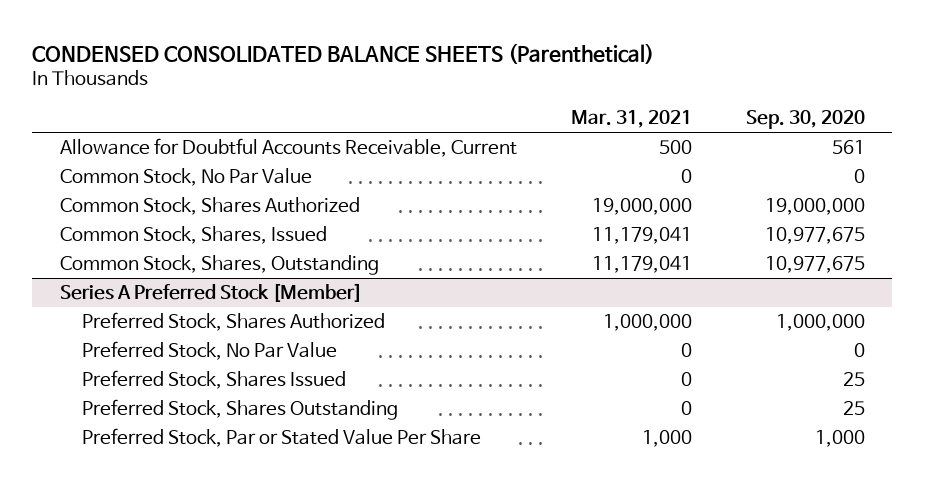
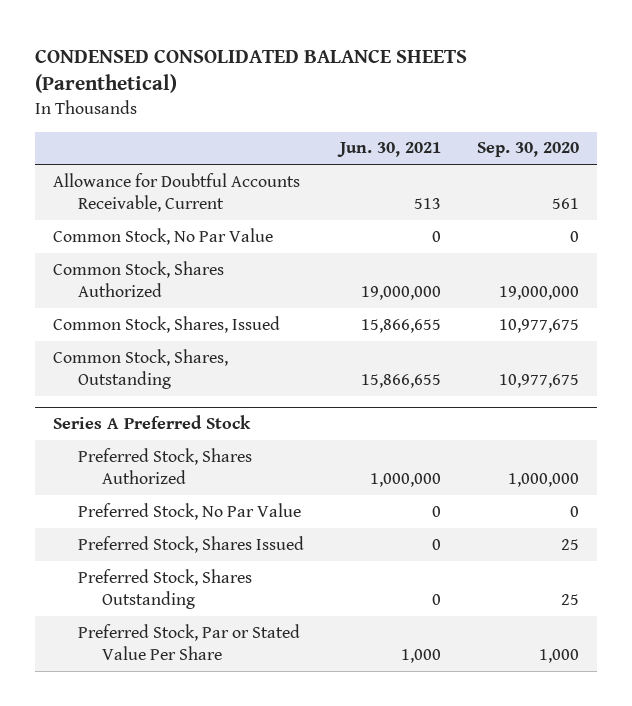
- | Mar. 31, 2021 | Sep. 30, 2020
+ | Jun. 30, 2021 | Sep. 30, 2020
- Series A Preferred Stock [Member]
+ Series A Preferred Stock

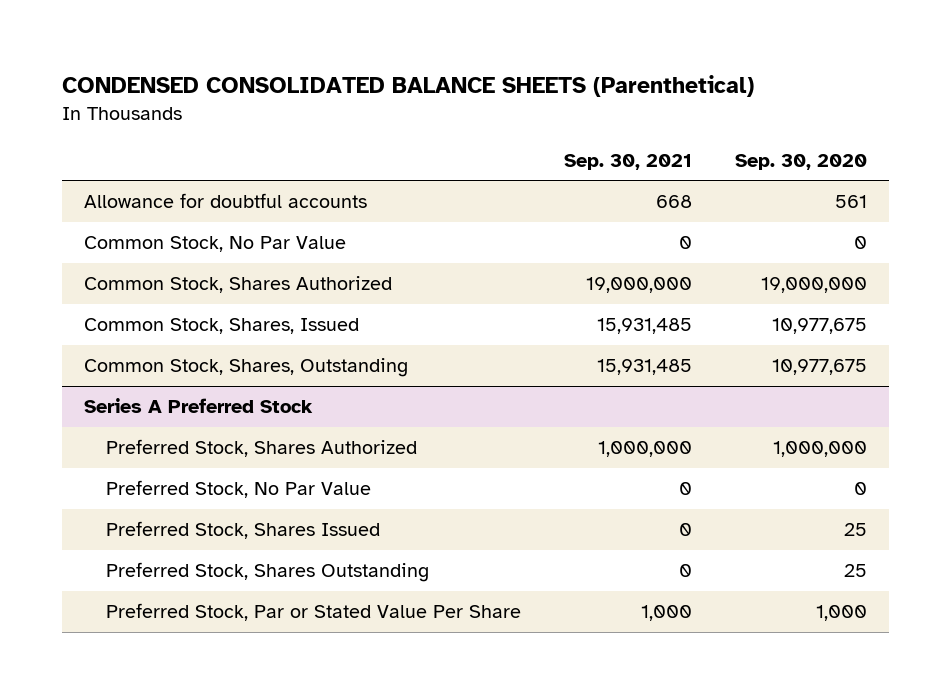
- | Jun. 30, 2021 | Sep. 30, 2020
+ | Sep. 30, 2021 | Sep. 30, 2020
- Allowance for Doubtful Accounts Receivable, Current | 513 | 561
+ Allowance for doubtful accounts | 668 | 561

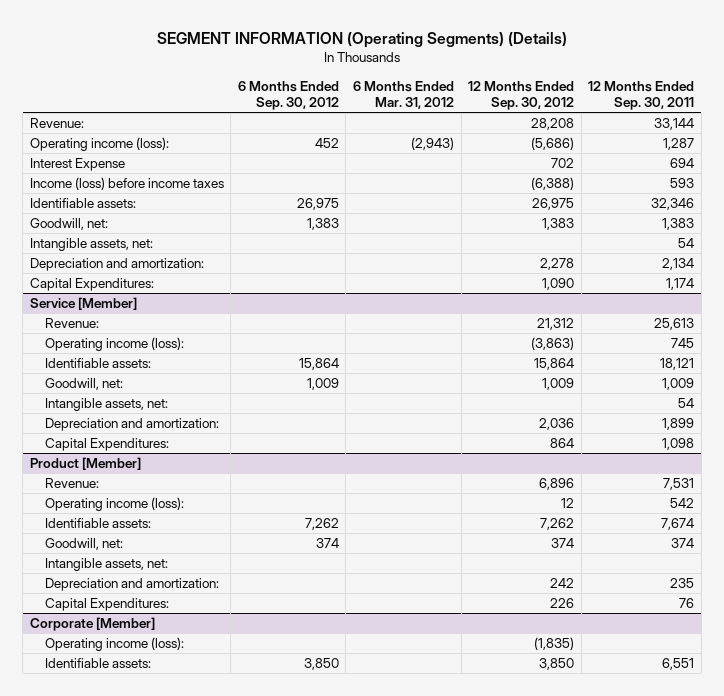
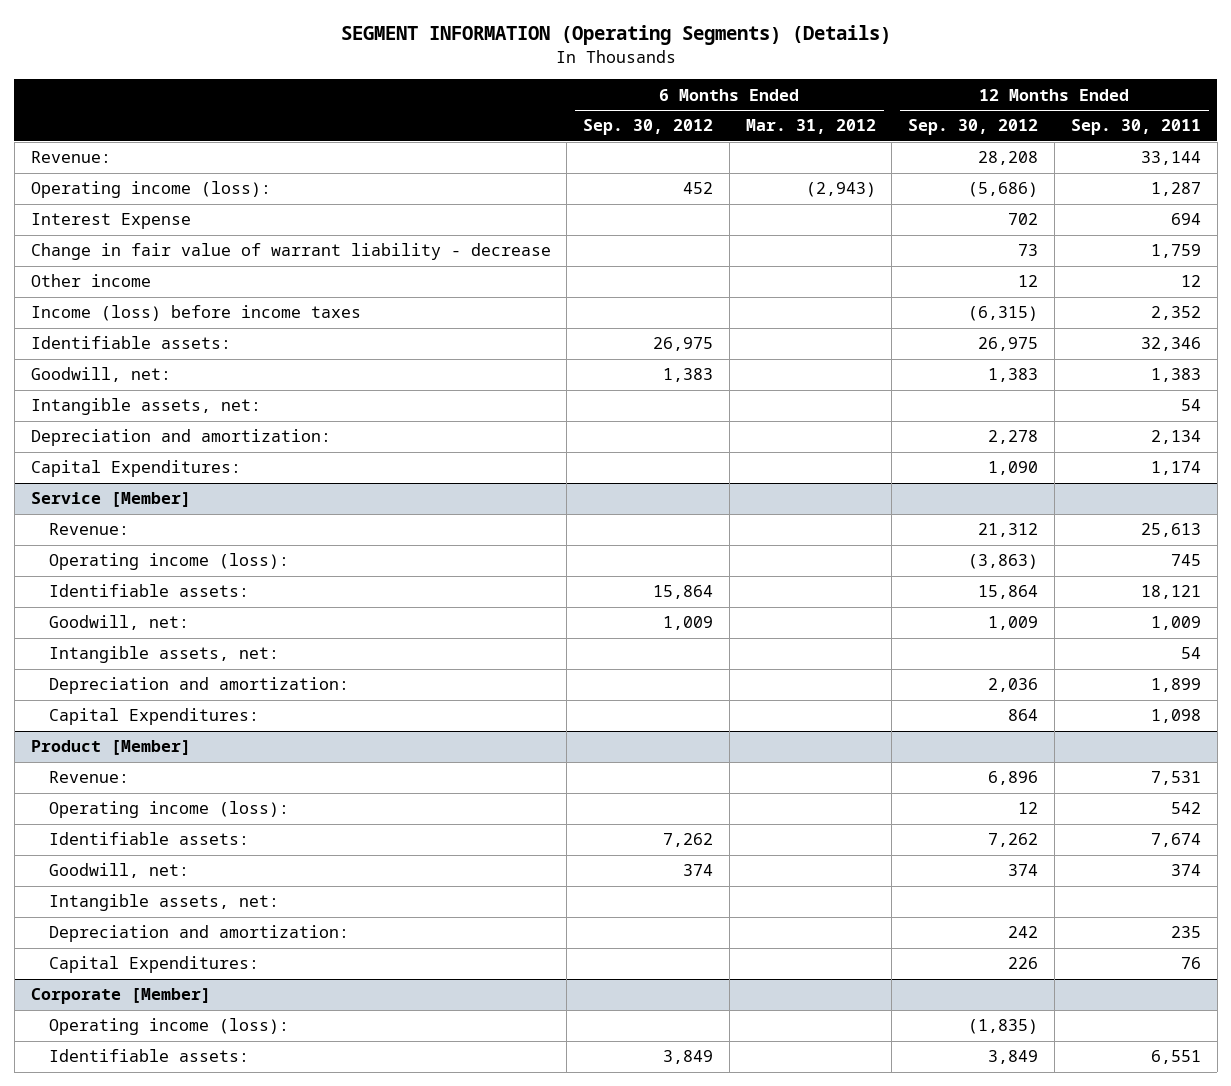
- Income (loss) before income taxes | | | (6,388) | 593
+ Change in fair value of warrant liability - decrease | | | 73 | 1,759
+ Other income | | | 12 | 12
+ Income (loss) before income taxes | | | (6,315) | 2,352
@ Corporate [Member]
- Identifiable assets: | 3,850 | | 3,850 | 6,551
+ Identifiable assets: | 3,849 | | 3,849 | 6,551

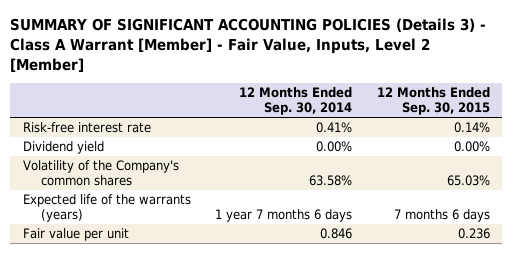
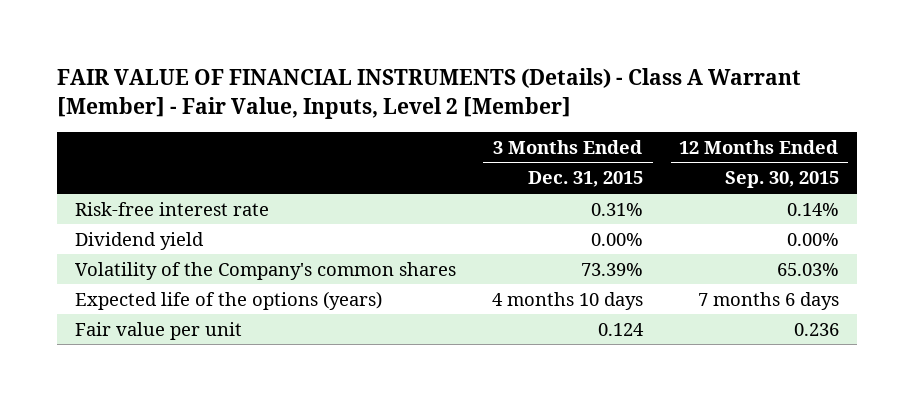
- SUMMARY OF SIGNIFICANT ACCOUNTING POLICIES (Details 3) - Class A Warrant [Member] - Fair Value, Inputs, Level 2 [Member]
+ FAIR VALUE OF FINANCIAL INSTRUMENTS (Details) - Class A Warrant [Member] - Fair Value, Inputs, Level 2 [Member]
- | 12 Months Ended Sep. 30, 2014 | 12 Months Ended Sep. 30, 2015
+ | 3 Months Ended Dec. 31, 2015 | 12 Months Ended Sep. 30, 2015
- Expected life of the warrants (years) | 1 year 7 months 6 days | 7 months 6 days
+ Expected life of the options (years) | 4 months 10 days | 7 months 6 days

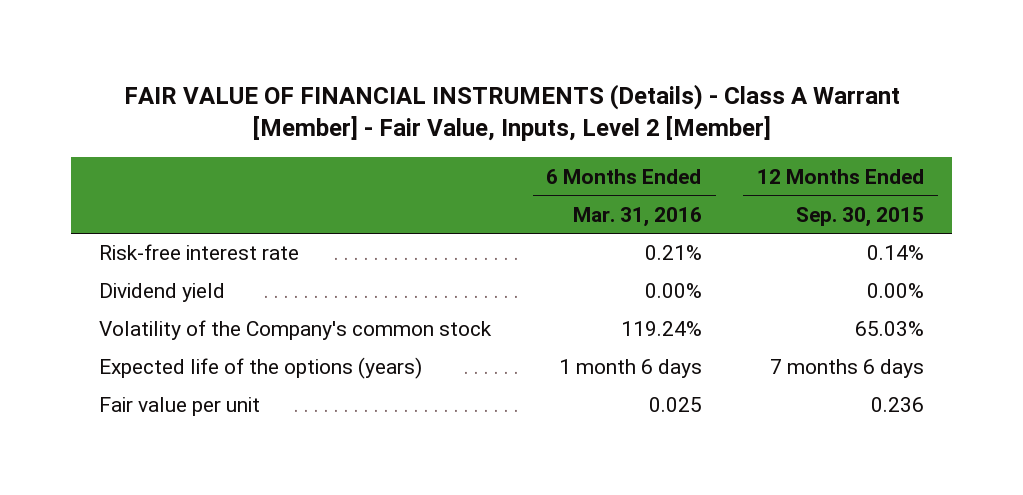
- | 3 Months Ended Dec. 31, 2015 | 12 Months Ended Sep. 30, 2015
+ | 6 Months Ended Mar. 31, 2016 | 12 Months Ended Sep. 30, 2015
- Volatility of the Company's common shares | 73.39% | 65.03%
+ Volatility of the Company's common stock | 119.24% | 65.03%

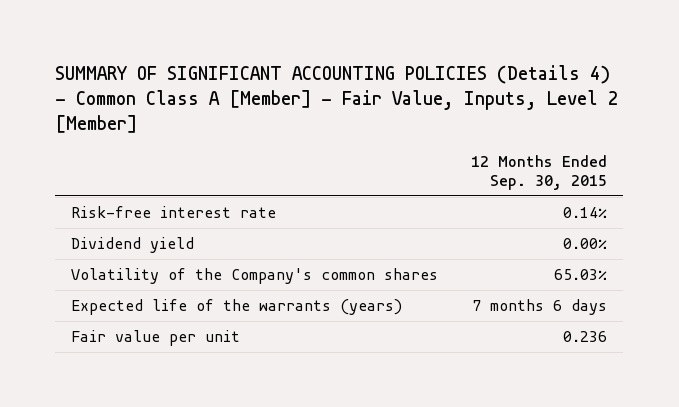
- FAIR VALUE OF FINANCIAL INSTRUMENTS (Details) - Class A Warrant [Member] - Fair Value, Inputs, Level 2 [Member]
+ SUMMARY OF SIGNIFICANT ACCOUNTING POLICIES (Details 4) - Common Class A [Member] - Fair Value, Inputs, Level 2 [Member]
- | 6 Months Ended Mar. 31, 2016 | 12 Months Ended Sep. 30, 2015
+ | 12 Months Ended Sep. 30, 2015
- Volatility of the Company's common stock | 119.24% | 65.03%
- Expected life of the options (years) | 1 month 6 days | 7 months 6 days
+ Volatility of the Company's common shares | 65.03%
+ Expected life of the warrants (years) | 7 months 6 days

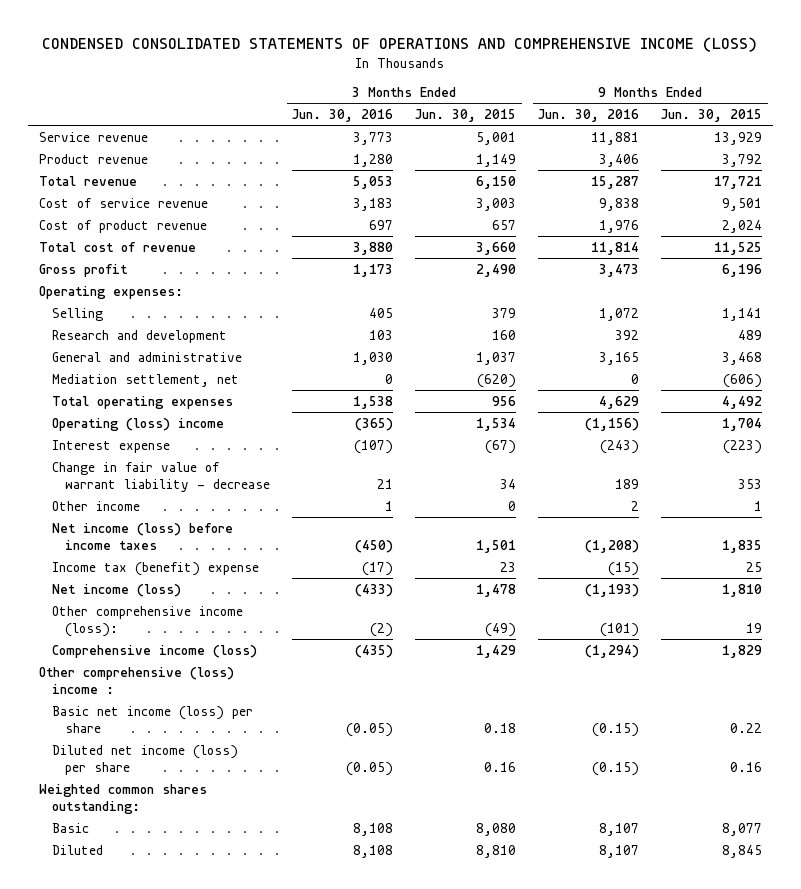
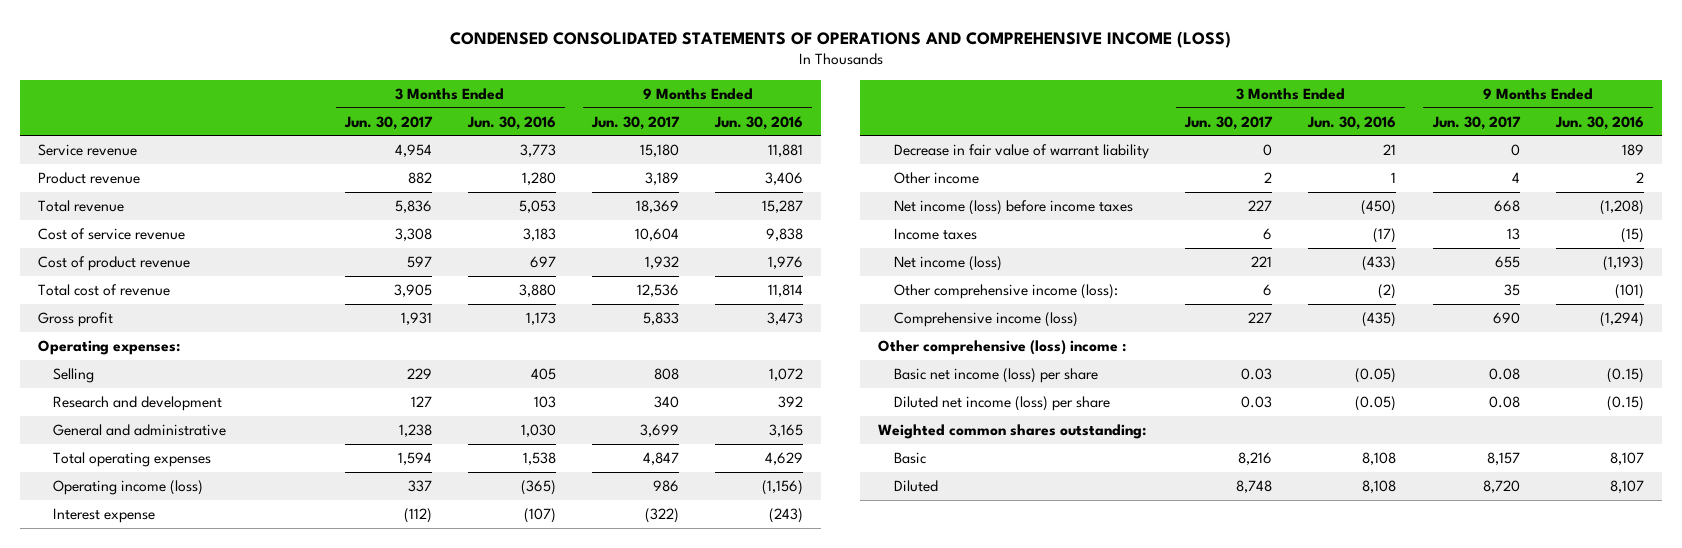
- | 3 Months Ended Jun. 30, 2016 | 3 Months Ended Jun. 30, 2015 | 9 Months Ended Jun. 30, 2016 | 9 Months Ended Jun. 30, 2015
+ | 3 Months Ended Jun. 30, 2017 | 3 Months Ended Jun. 30, 2016 | 9 Months Ended Jun. 30, 2017 | 9 Months Ended Jun. 30, 2016
- Mediation settlement, net | 0 | (620) | 0 | (606)
- Operating (loss) income | (365) | 1,534 | (1,156) | 1,704
+ Operating income (loss) | 337 | (365) | 986 | (1,156)
- Change in fair value of warrant liability - decrease | 21 | 34 | 189 | 353
+ Decrease in fair value of warrant liability | 0 | 21 | 0 | 189
- Income tax (benefit) expense | (17) | 23 | (15) | 25
+ Income taxes | 6 | (17) | 13 | (15)

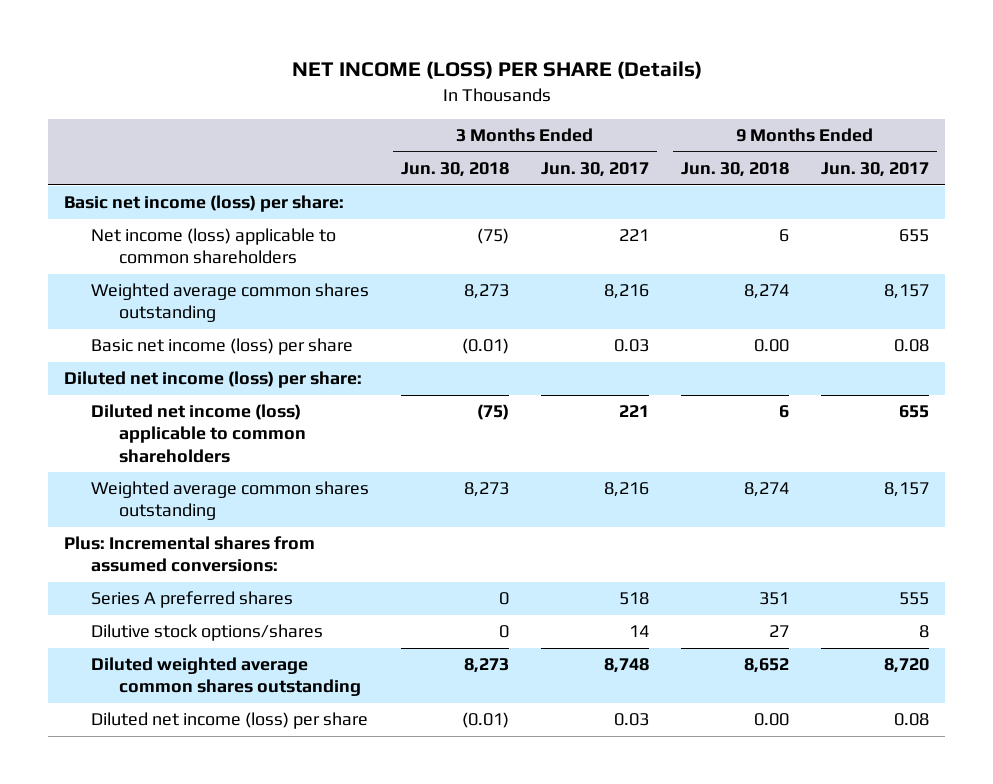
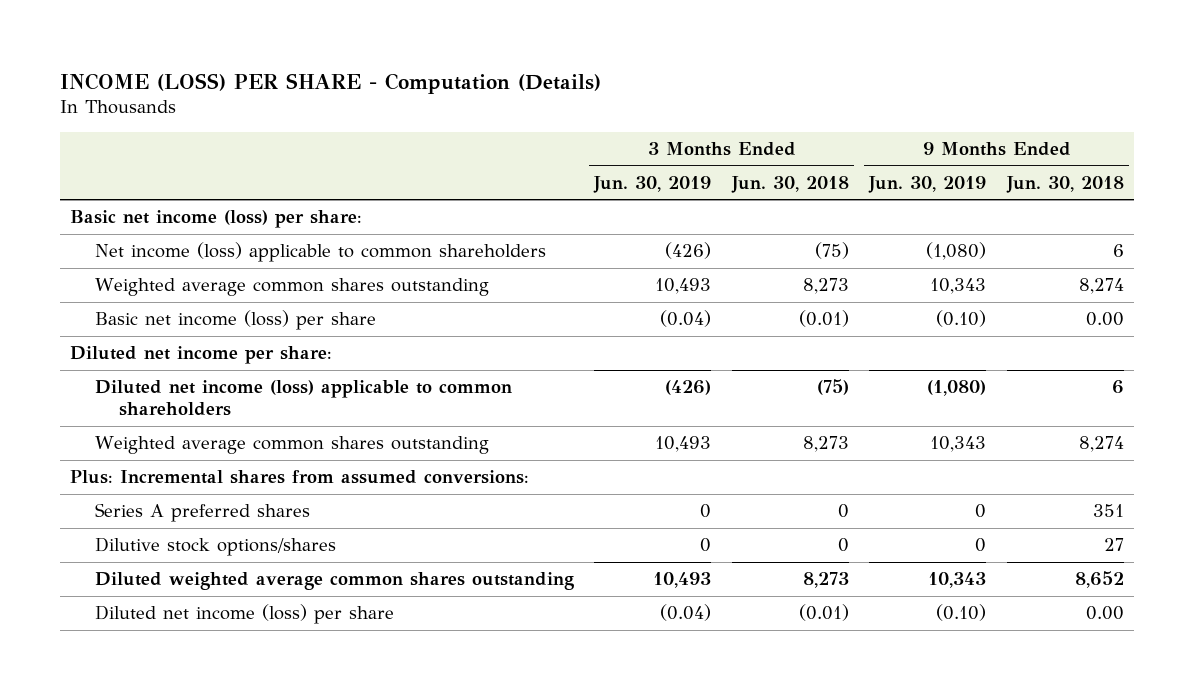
- NET INCOME (LOSS) PER SHARE (Details)
+ INCOME (LOSS) PER SHARE - Computation (Details)
- | 3 Months Ended Jun. 30, 2018 | 3 Months Ended Jun. 30, 2017 | 9 Months Ended Jun. 30, 2018 | 9 Months Ended Jun. 30, 2017
+ | 3 Months Ended Jun. 30, 2019 | 3 Months Ended Jun. 30, 2018 | 9 Months Ended Jun. 30, 2019 | 9 Months Ended Jun. 30, 2018
- Diluted net income (loss) per share:
+ Diluted net income per share:

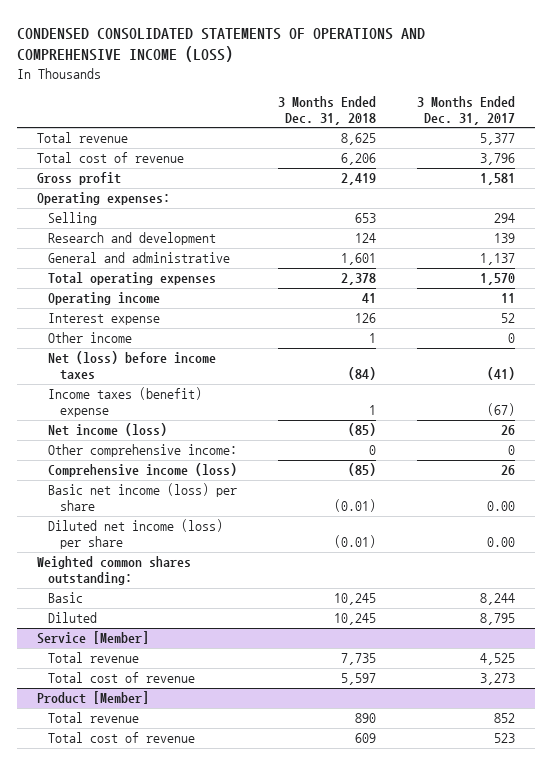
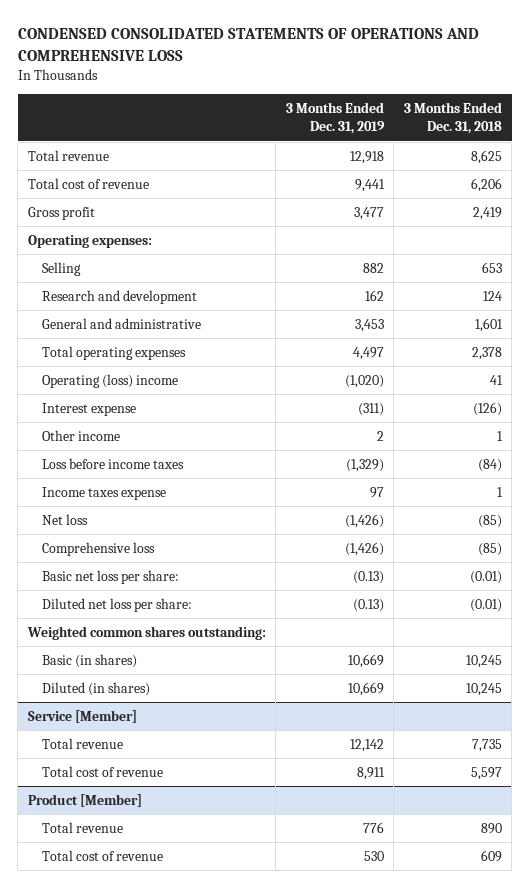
- CONDENSED CONSOLIDATED STATEMENTS OF OPERATIONS AND COMPREHENSIVE INCOME (LOSS)
+ CONDENSED CONSOLIDATED STATEMENTS OF OPERATIONS AND COMPREHENSIVE LOSS
- | 3 Months Ended Dec. 31, 2018 | 3 Months Ended Dec. 31, 2017
+ | 3 Months Ended Dec. 31, 2019 | 3 Months Ended Dec. 31, 2018
- Operating income | 41 | 11
- Interest expense | 126 | 52
+ Operating (loss) income | (1,020) | 41
+ Interest expense | (311) | (126)
- Net (loss) before income taxes | (84) | (41)
- Income taxes (benefit) expense | 1 | (67)
- Net income (loss) | (85) | 26
- Other comprehensive income: | 0 | 0
- Comprehensive income (loss) | (85) | 26
- Basic net income (loss) per share | (0.01) | 0.00
- Diluted net income (loss) per share | (0.01) | 0.00
+ Loss before income taxes | (1,329) | (84)
+ Income taxes expense | 97 | 1
+ Net loss | (1,426) | (85)
+ Comprehensive loss | (1,426) | (85)
+ Basic net loss per share: | (0.13) | (0.01)
+ Diluted net loss per share: | (0.13) | (0.01)
- Basic | 10,245 | 8,244
- Diluted | 10,245 | 8,795
+ Basic (in shares) | 10,669 | 10,245
+ Diluted (in shares) | 10,669 | 10,245

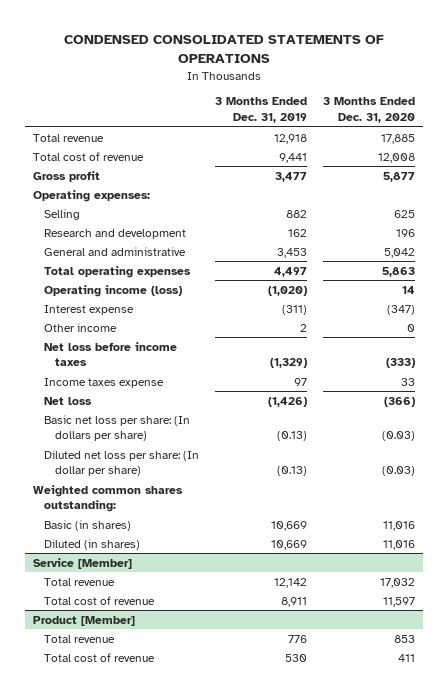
- CONDENSED CONSOLIDATED STATEMENTS OF OPERATIONS AND COMPREHENSIVE LOSS
+ CONDENSED CONSOLIDATED STATEMENTS OF OPERATIONS
- | 3 Months Ended Dec. 31, 2019 | 3 Months Ended Dec. 31, 2018
+ | 3 Months Ended Dec. 31, 2019 | 3 Months Ended Dec. 31, 2020
- Operating (loss) income | (1,020) | 41
+ Operating income (loss) | (1,020) | 14
- Loss before income taxes | (1,329) | (84)
+ Net loss before income taxes | (1,329) | (333)
- Comprehensive loss | (1,426) | (85)
- Basic net loss per share: | (0.13) | (0.01)
- Diluted net loss per share: | (0.13) | (0.01)
+ Basic net loss per share: (In dollars per share) | (0.13) | (0.03)
+ Diluted net loss per share: (In dollar per share) | (0.13) | (0.03)

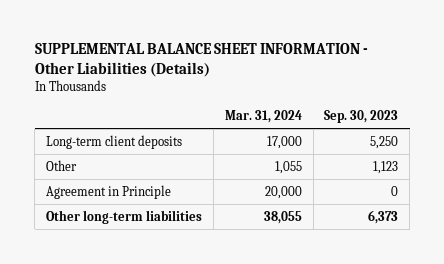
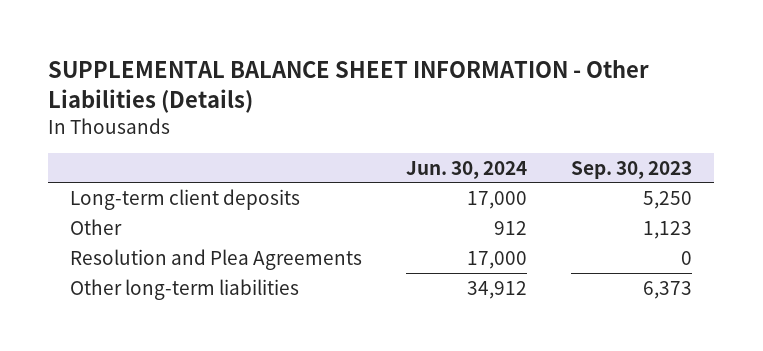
- | Mar. 31, 2024 | Sep. 30, 2023
+ | Jun. 30, 2024 | Sep. 30, 2023
- Agreement in Principle | 20,000 | 0
+ Resolution and Plea Agreements | 17,000 | 0

